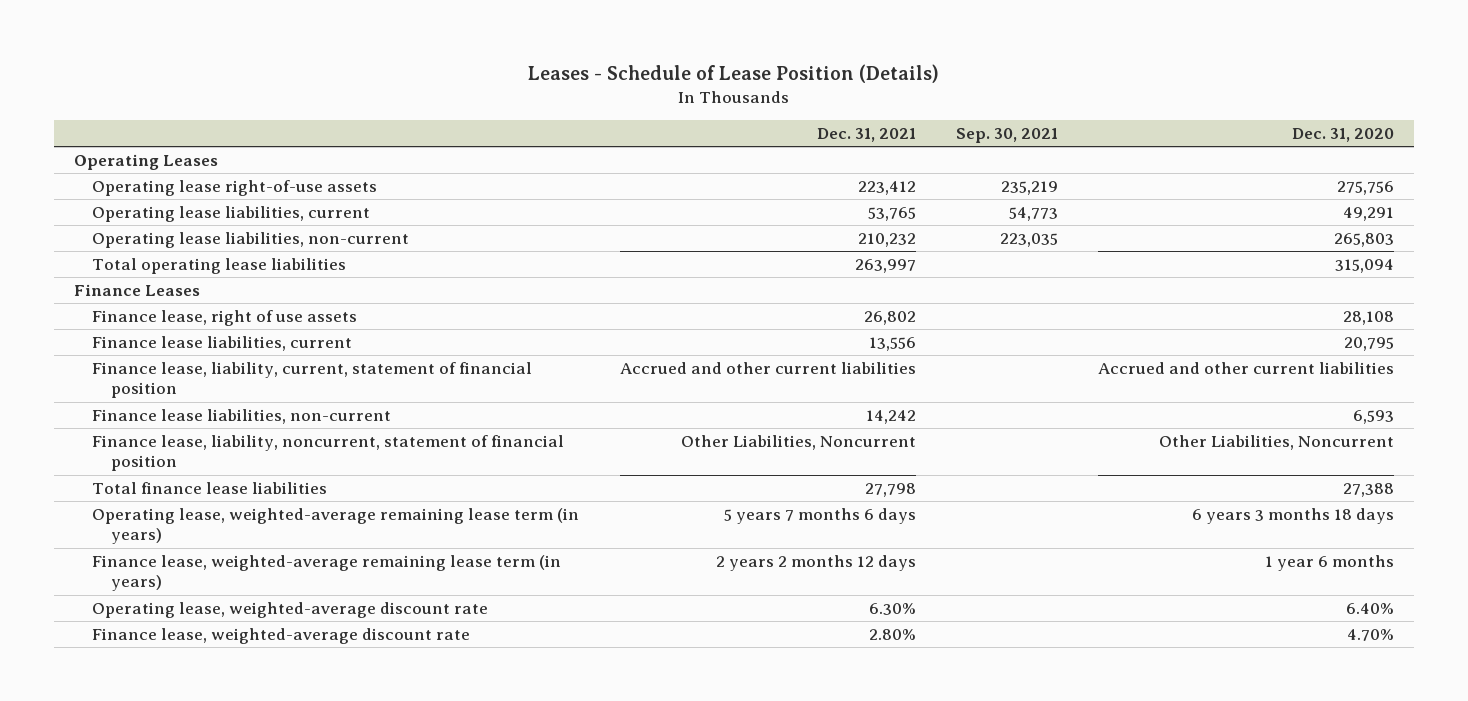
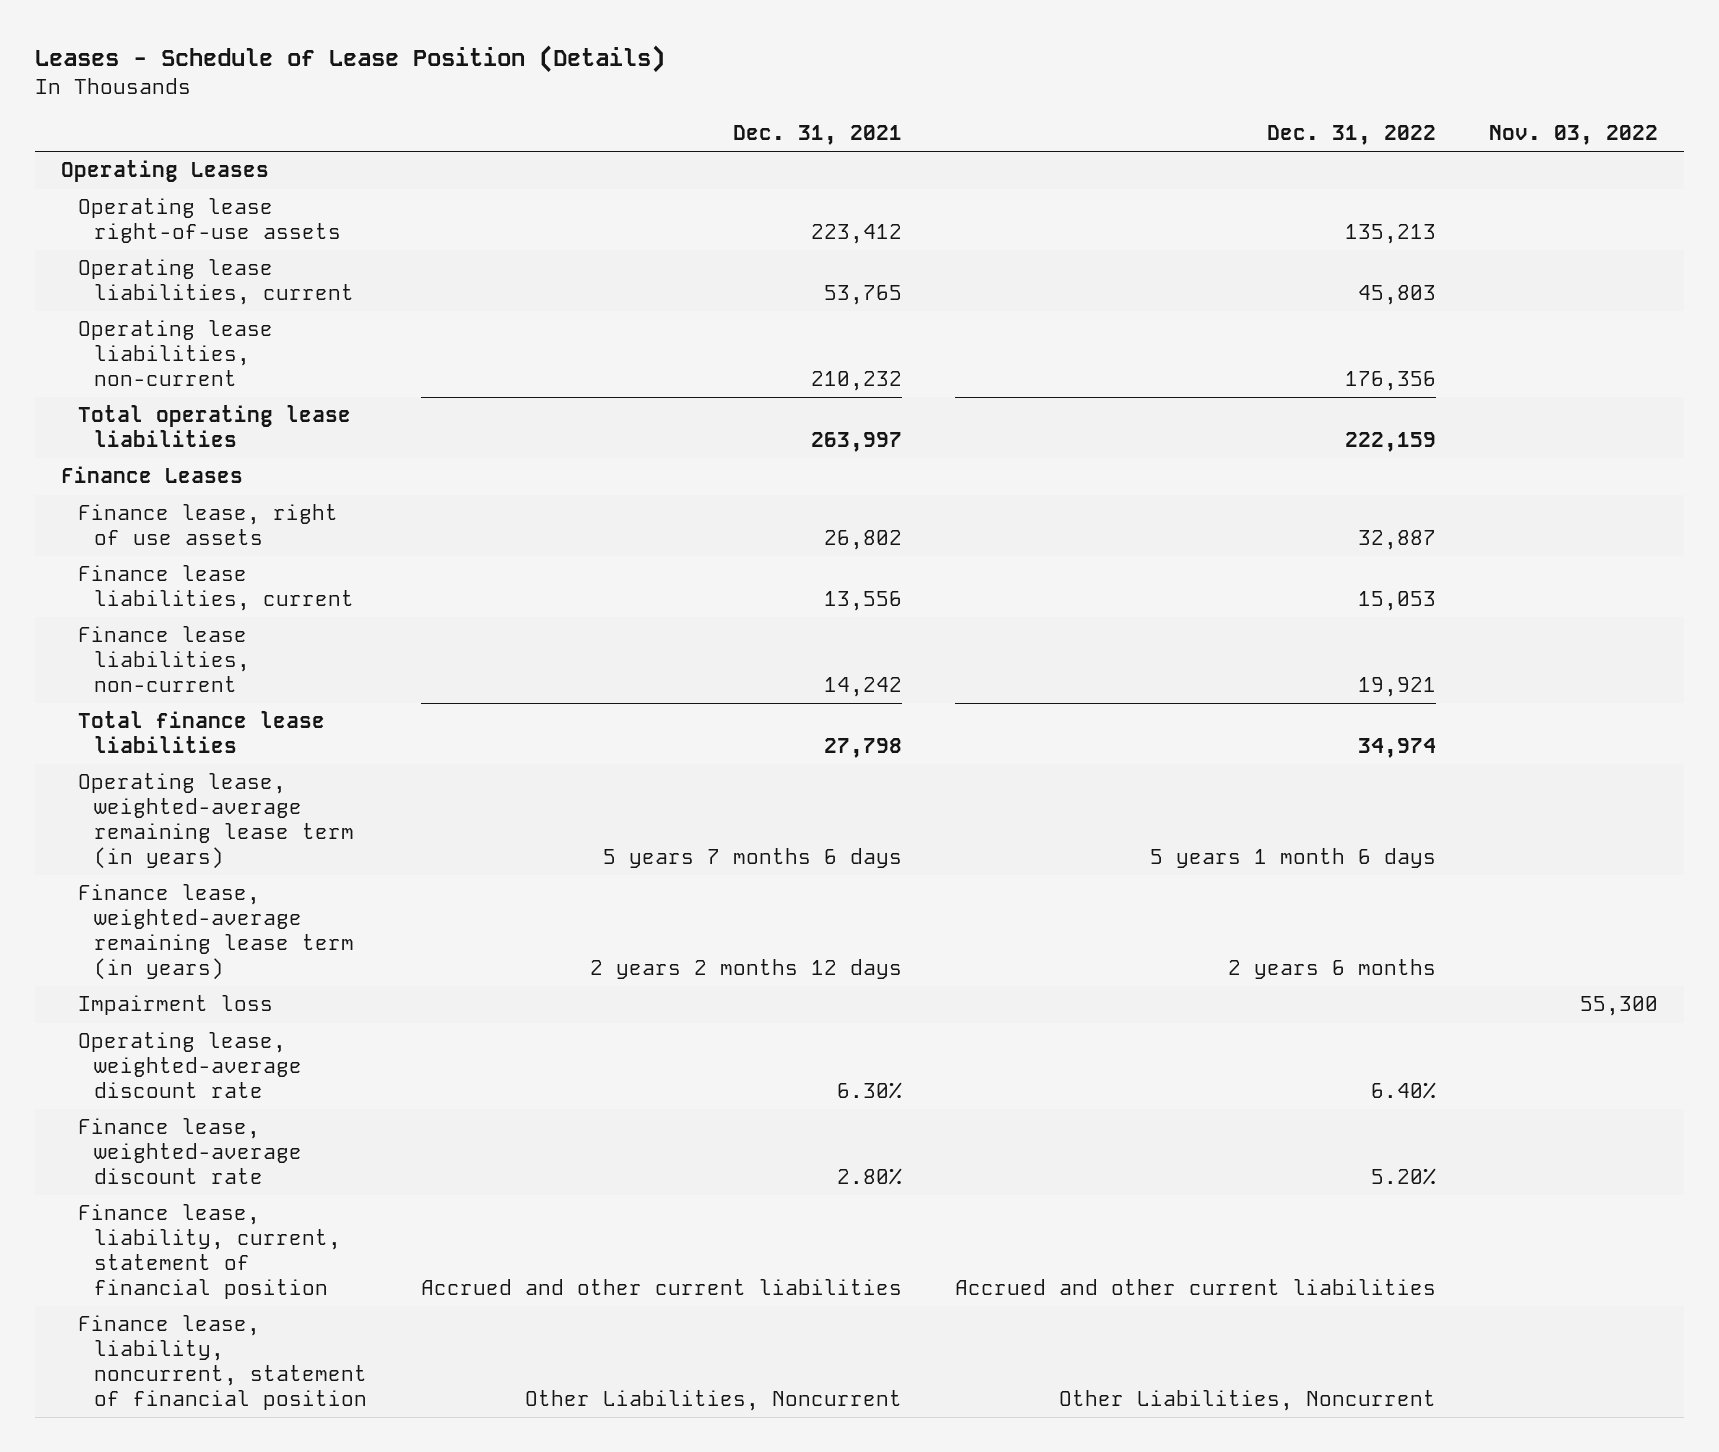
- | Dec. 31, 2021 | Sep. 30, 2021 | Dec. 31, 2020
+ | Dec. 31, 2021 | Dec. 31, 2022 | Nov. 03, 2022
+ Impairment loss | | | 55,300
moved down: Finance lease, liability, current, statement of financial position | Accrued and other current liabilities | Accrued and other current liabilities |
moved down: Finance lease, liability, noncurrent, statement of financial position | Other Liabilities, Noncurrent | Other Liabilities, Noncurrent |

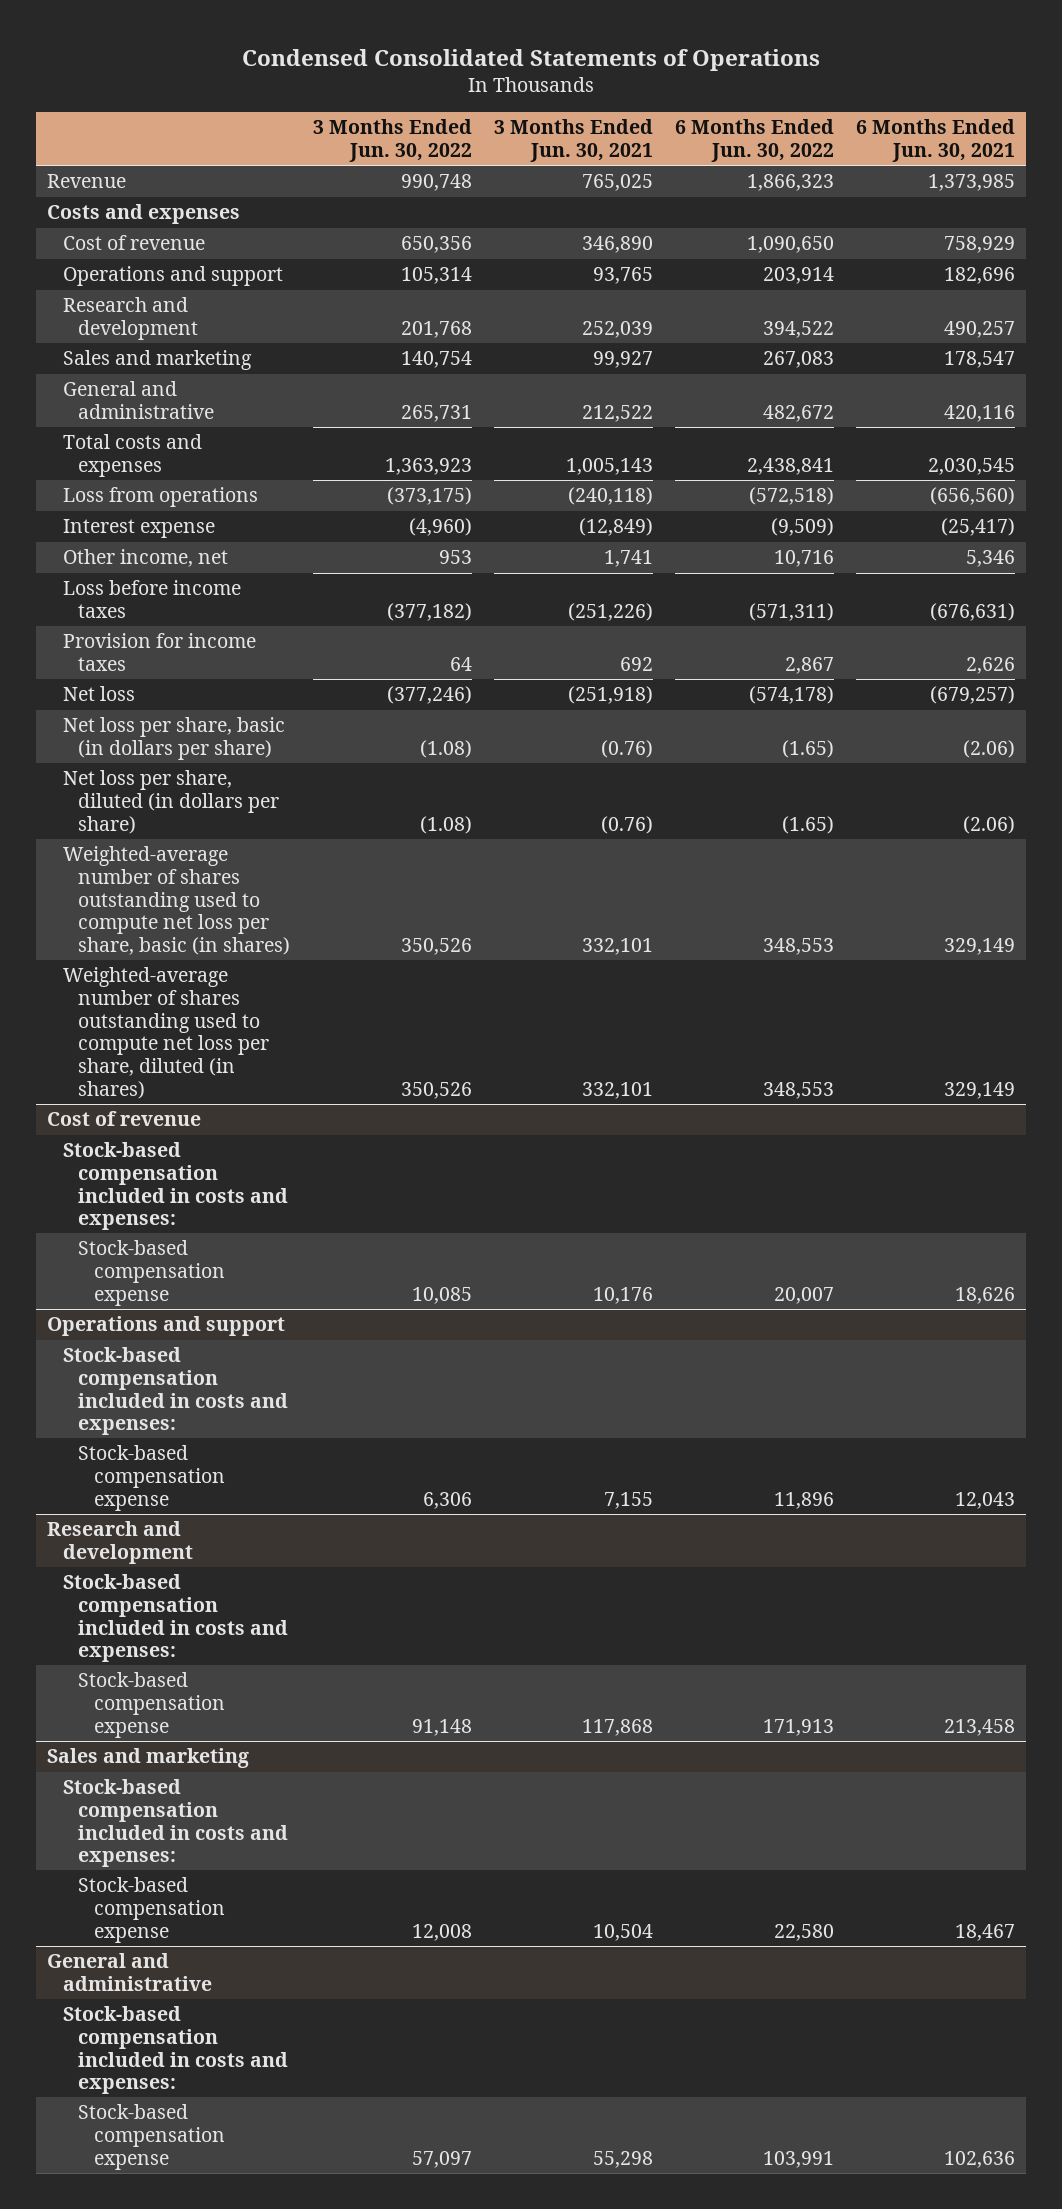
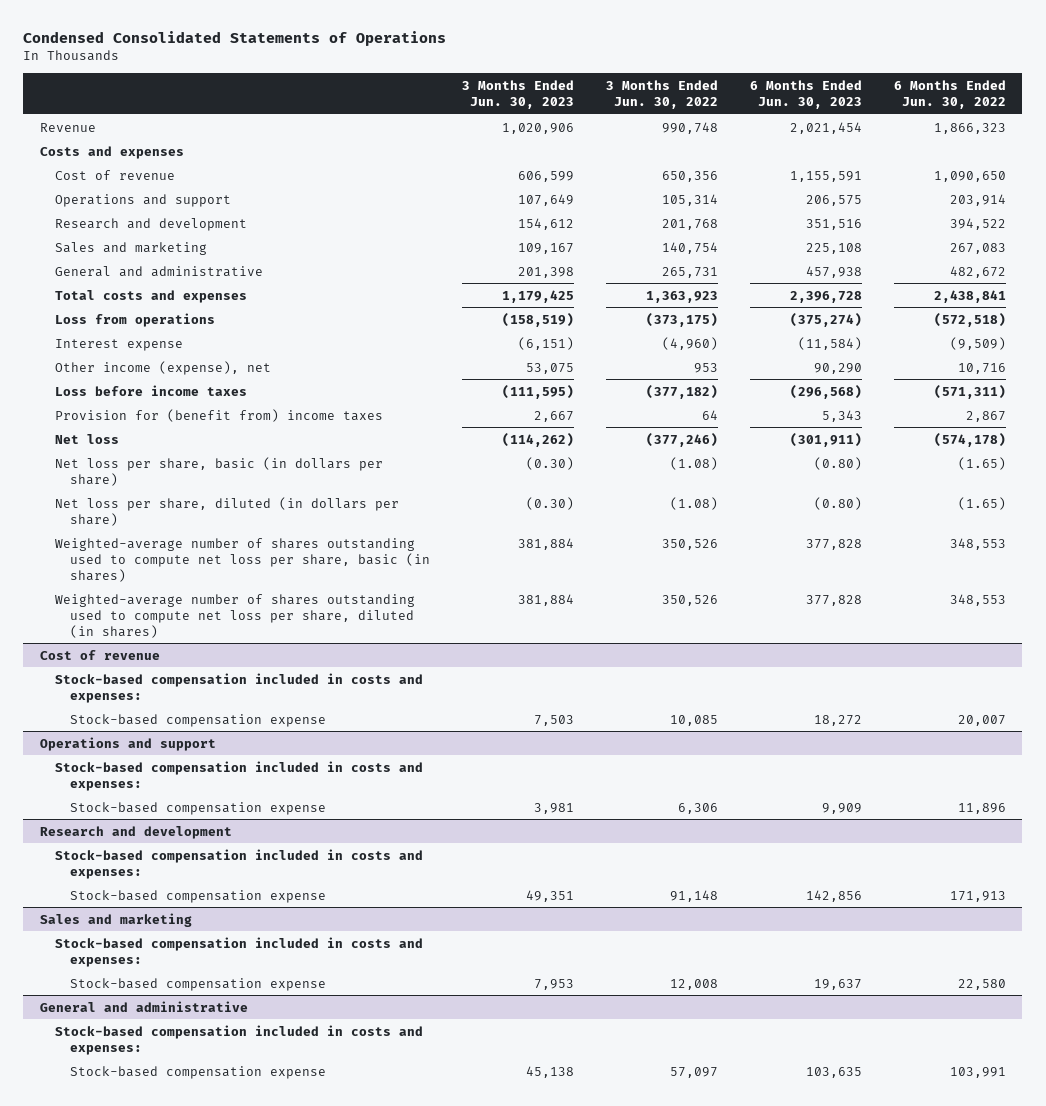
- | 3 Months Ended Jun. 30, 2022 | 3 Months Ended Jun. 30, 2021 | 6 Months Ended Jun. 30, 2022 | 6 Months Ended Jun. 30, 2021
+ | 3 Months Ended Jun. 30, 2023 | 3 Months Ended Jun. 30, 2022 | 6 Months Ended Jun. 30, 2023 | 6 Months Ended Jun. 30, 2022
- Other income, net | 953 | 1,741 | 10,716 | 5,346
+ Other income (expense), net | 53,075 | 953 | 90,290 | 10,716
- Provision for income taxes | 64 | 692 | 2,867 | 2,626
+ Provision for (benefit from) income taxes | 2,667 | 64 | 5,343 | 2,867

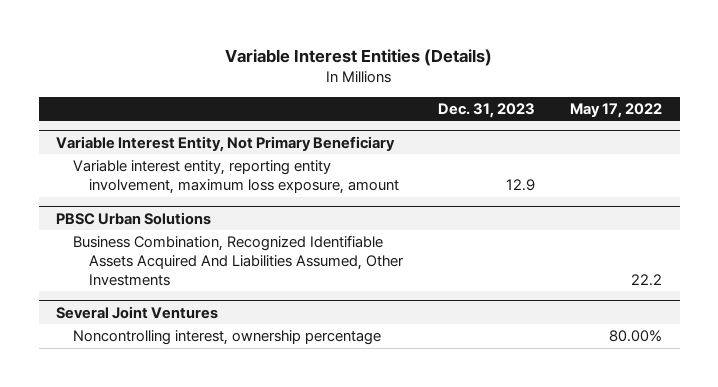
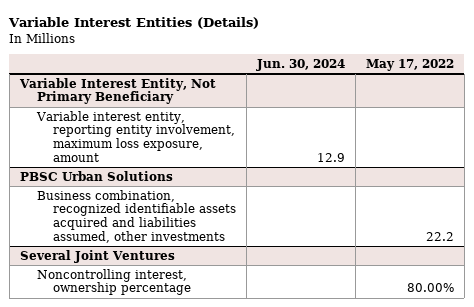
- | Dec. 31, 2023 | May 17, 2022
+ | Jun. 30, 2024 | May 17, 2022
@ PBSC Urban Solutions
- Business Combination, Recognized Identifiable Assets Acquired And Liabilities Assumed, Other Investments | | 22.2
+ Business combination, recognized identifiable assets acquired and liabilities assumed, other investments | | 22.2

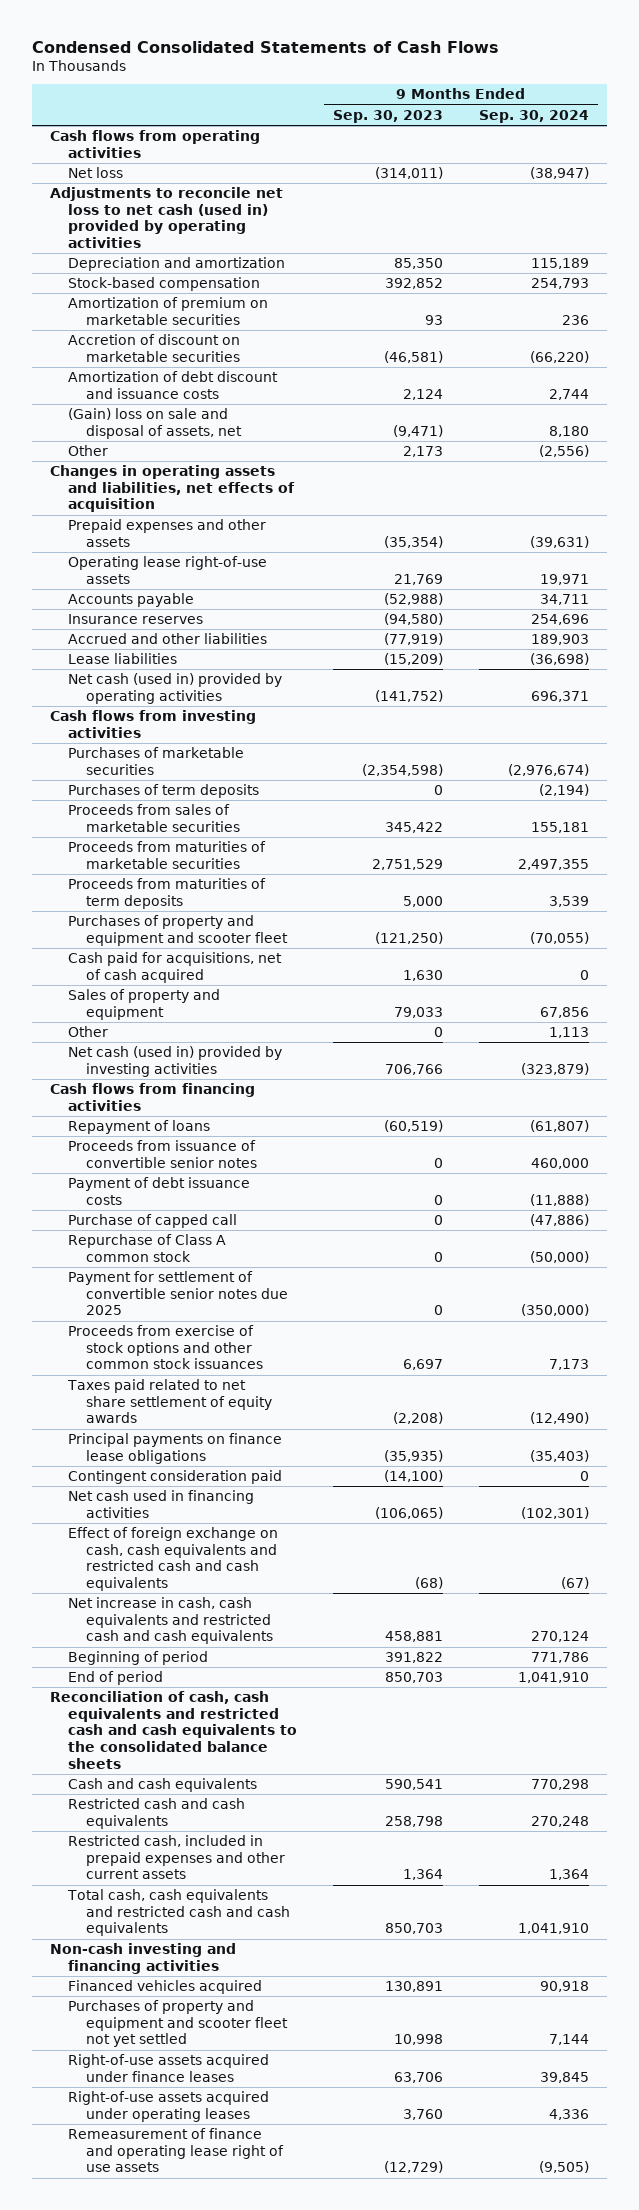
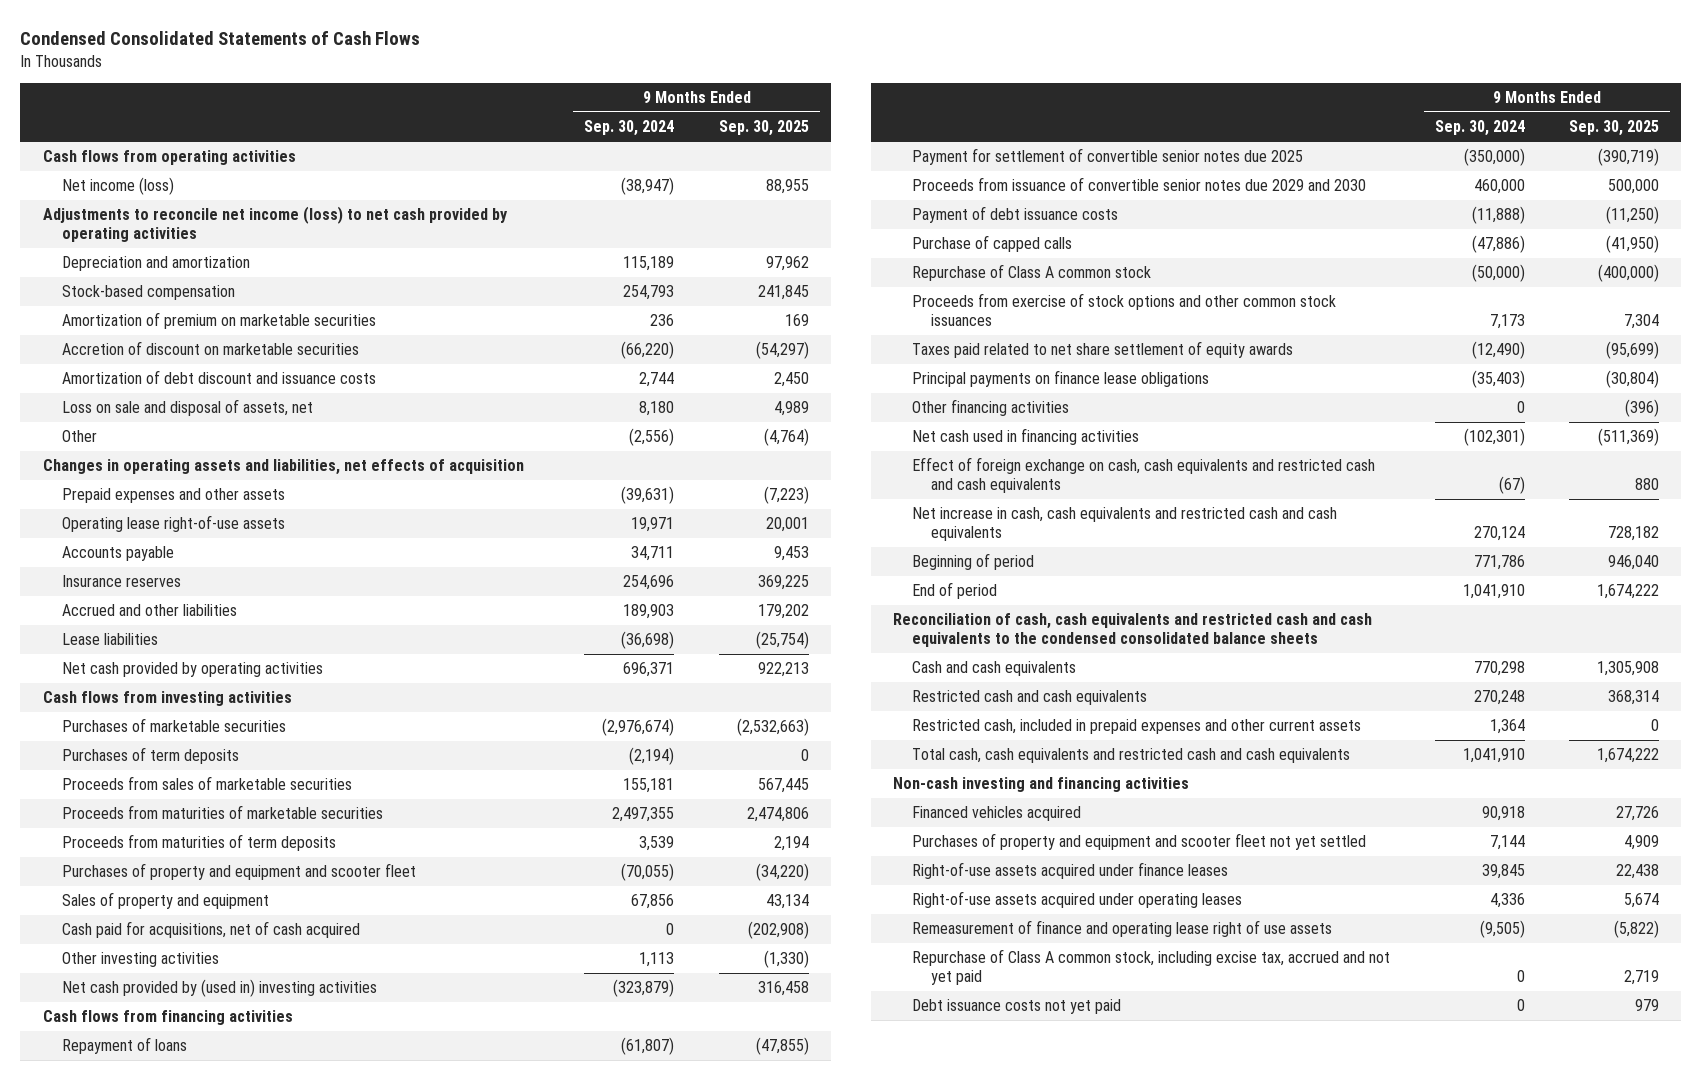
- | 9 Months Ended Sep. 30, 2023 | 9 Months Ended Sep. 30, 2024
+ | 9 Months Ended Sep. 30, 2024 | 9 Months Ended Sep. 30, 2025
- Net loss | (314,011) | (38,947)
- Adjustments to reconcile net loss to net cash (used in) provided by operating activities
+ Net income (loss) | (38,947) | 88,955
+ Adjustments to reconcile net income (loss) to net cash provided by operating activities
- (Gain) loss on sale and disposal of assets, net | (9,471) | 8,180
+ Loss on sale and disposal of assets, net | 8,180 | 4,989
- Net cash (used in) provided by operating activities | (141,752) | 696,371
+ Net cash provided by operating activities | 696,371 | 922,213
- Other | 0 | 1,113
- Net cash (used in) provided by investing activities | 706,766 | (323,879)
moved down: Cash paid for acquisitions, net of cash acquired | 0 | (202,908)
+ Other investing activities | 1,113 | (1,330)
+ Net cash provided by (used in) investing activities | (323,879) | 316,458
- Proceeds from issuance of convertible senior notes | 0 | 460,000
moved up: Payment for settlement of convertible senior notes due 2025 | (350,000) | (390,719)
+ Proceeds from issuance of convertible senior notes due 2029 and 2030 | 460,000 | 500,000
- Purchase of capped call | 0 | (47,886)
+ Purchase of capped calls | (47,886) | (41,950)
- Contingent consideration paid | (14,100) | 0
+ Other financing activities | 0 | (396)
- Reconciliation of cash, cash equivalents and restricted cash and cash equivalents to the consolidated balance sheets
+ Reconciliation of cash, cash equivalents and restricted cash and cash equivalents to the condensed consolidated balance sheets
+ Repurchase of Class A common stock, including excise tax, accrued and not yet paid | 0 | 2,719
+ Debt issuance costs not yet paid | 0 | 979

